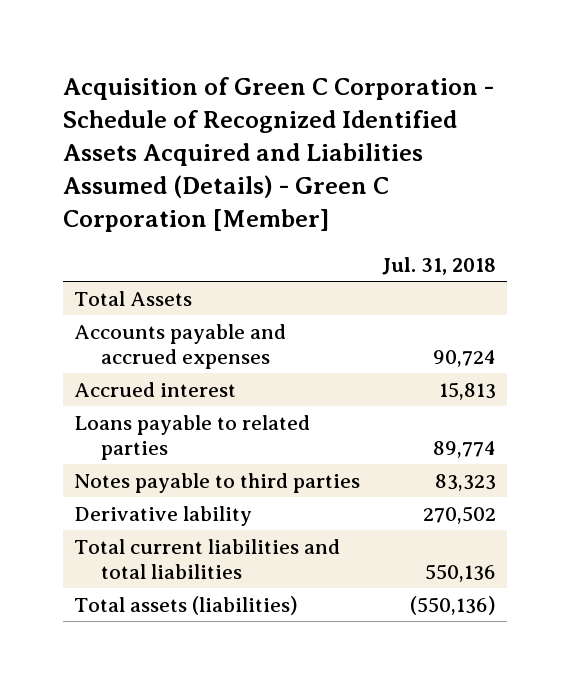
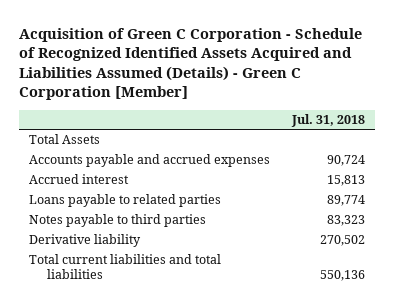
- Derivative lability | 270,502
+ Derivative liability | 270,502
- Total assets (liabilities) | (550,136)

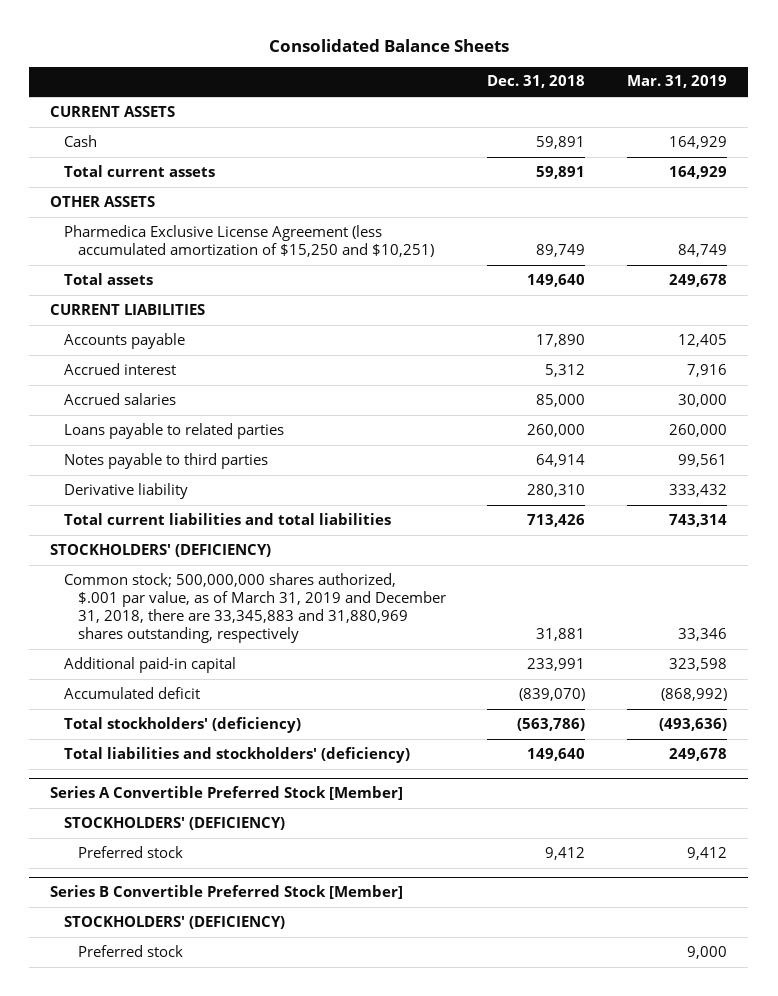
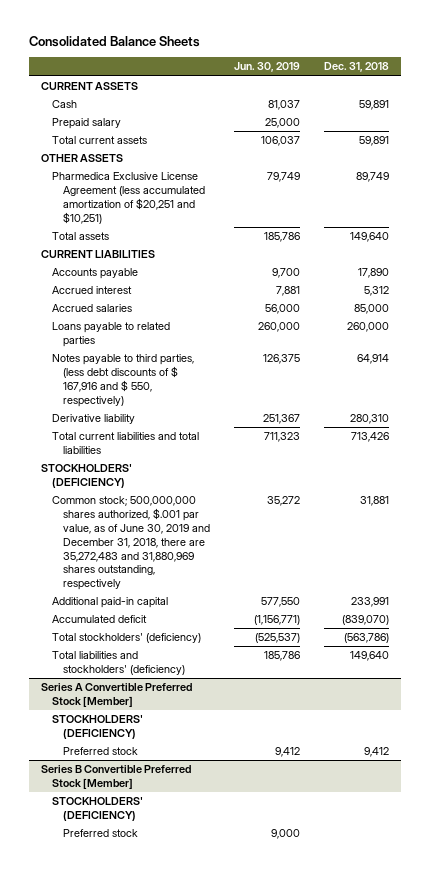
- | Dec. 31, 2018 | Mar. 31, 2019
+ | Jun. 30, 2019 | Dec. 31, 2018
+ Prepaid salary | 25,000 |
- Pharmedica Exclusive License Agreement (less accumulated amortization of $15,250 and $10,251) | 89,749 | 84,749
+ Pharmedica Exclusive License Agreement (less accumulated amortization of $20,251 and $10,251) | 79,749 | 89,749
- Notes payable to third parties | 64,914 | 99,561
+ Notes payable to third parties, (less debt discounts of $ 167,916 and $ 550, respectively) | 126,375 | 64,914
- Common stock; 500,000,000 shares authorized, $.001 par value, as of March 31, 2019 and December 31, 2018, there are 33,345,883 and 31,880,969 shares outstanding, respectively | 31,881 | 33,346
+ Common stock; 500,000,000 shares authorized, $.001 par value, as of June 30, 2019 and December 31, 2018, there are 35,272,483 and 31,880,969 shares outstanding, respectively | 35,272 | 31,881

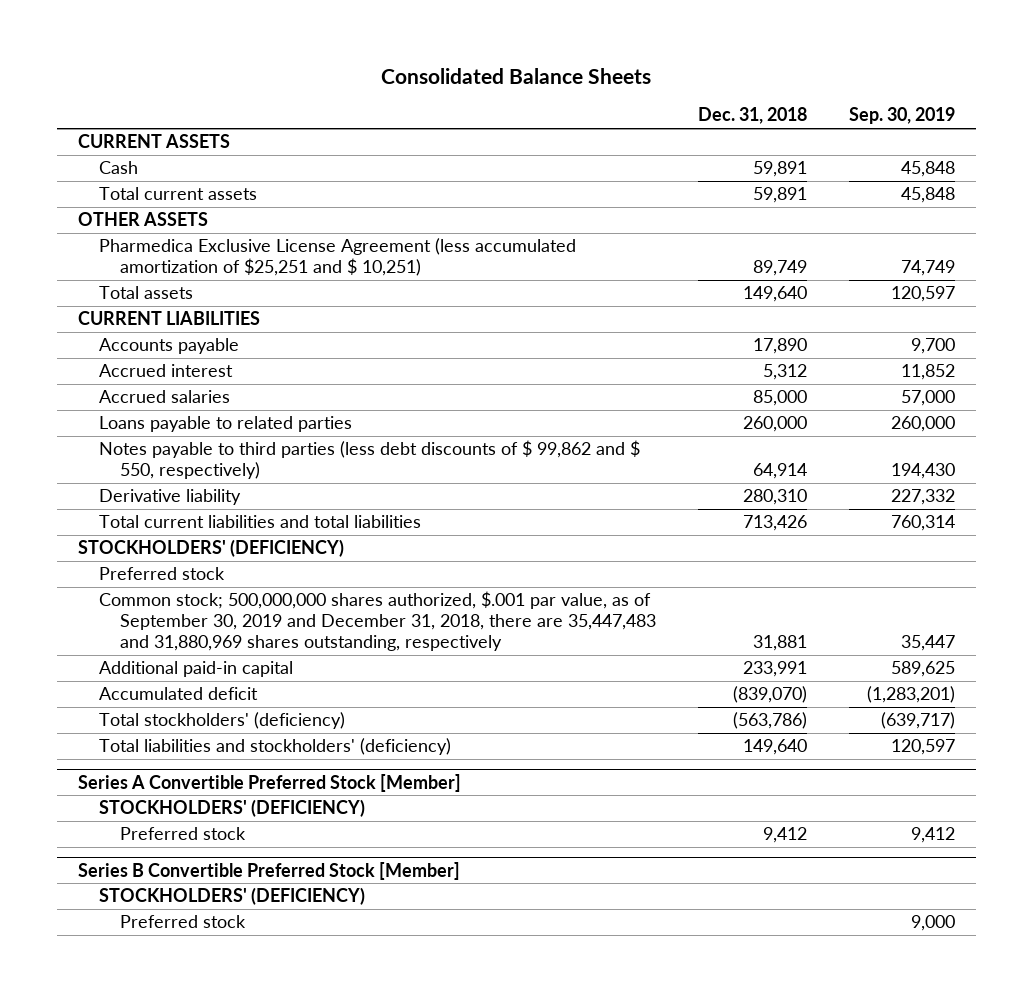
- | Jun. 30, 2019 | Dec. 31, 2018
+ | Dec. 31, 2018 | Sep. 30, 2019
- Prepaid salary | 25,000 |
- Pharmedica Exclusive License Agreement (less accumulated amortization of $20,251 and $10,251) | 79,749 | 89,749
+ Pharmedica Exclusive License Agreement (less accumulated amortization of $25,251 and $ 10,251) | 89,749 | 74,749
- Notes payable to third parties, (less debt discounts of $ 167,916 and $ 550, respectively) | 126,375 | 64,914
+ Notes payable to third parties (less debt discounts of $ 99,862 and $ 550, respectively) | 64,914 | 194,430
- Common stock; 500,000,000 shares authorized, $.001 par value, as of June 30, 2019 and December 31, 2018, there are 35,272,483 and 31,880,969 shares outstanding, respectively | 35,272 | 31,881
+ Preferred stock
+ Common stock; 500,000,000 shares authorized, $.001 par value, as of September 30, 2019 and December 31, 2018, there are 35,447,483 and 31,880,969 shares outstanding, respectively | 31,881 | 35,447

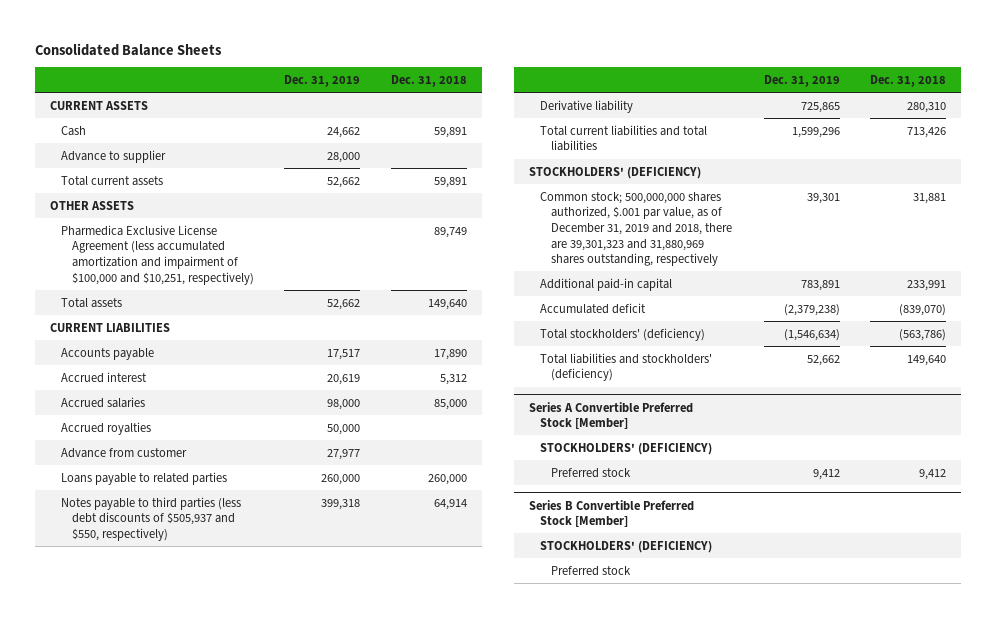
- | Dec. 31, 2018 | Sep. 30, 2019
+ | Dec. 31, 2019 | Dec. 31, 2018
+ Advance to supplier | 28,000 |
- Pharmedica Exclusive License Agreement (less accumulated amortization of $25,251 and $ 10,251) | 89,749 | 74,749
+ Pharmedica Exclusive License Agreement (less accumulated amortization and impairment of $100,000 and $10,251, respectively) | | 89,749
+ Accrued royalties | 50,000 |
+ Advance from customer | 27,977 |
- Notes payable to third parties (less debt discounts of $ 99,862 and $ 550, respectively) | 64,914 | 194,430
+ Notes payable to third parties (less debt discounts of $505,937 and $550, respectively) | 399,318 | 64,914
- Preferred stock
- Common stock; 500,000,000 shares authorized, $.001 par value, as of September 30, 2019 and December 31, 2018, there are 35,447,483 and 31,880,969 shares outstanding, respectively | 31,881 | 35,447
+ Common stock; 500,000,000 shares authorized, $.001 par value, as of December 31, 2019 and 2018, there are 39,301,323 and 31,880,969 shares outstanding, respectively | 39,301 | 31,881

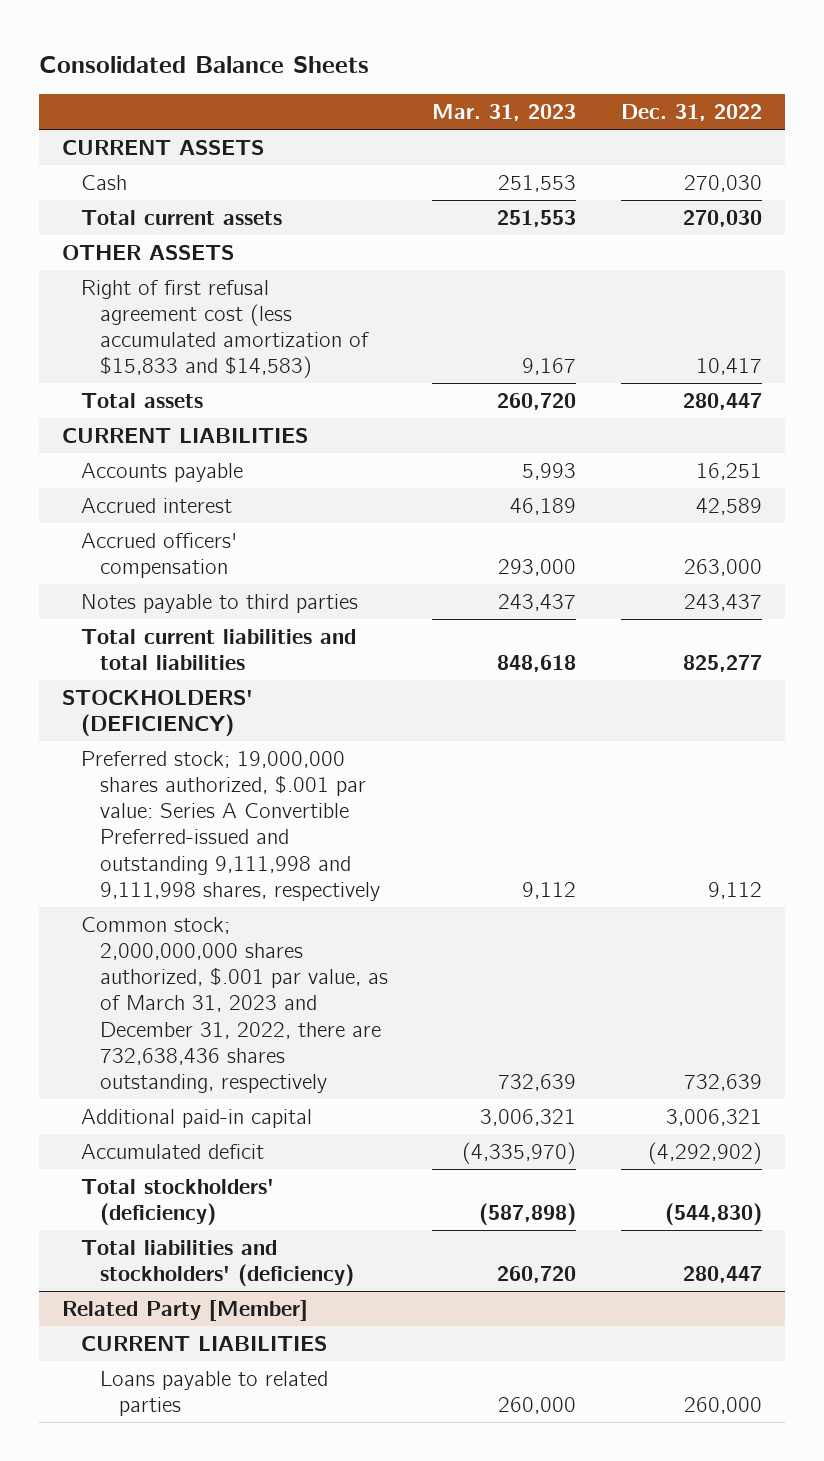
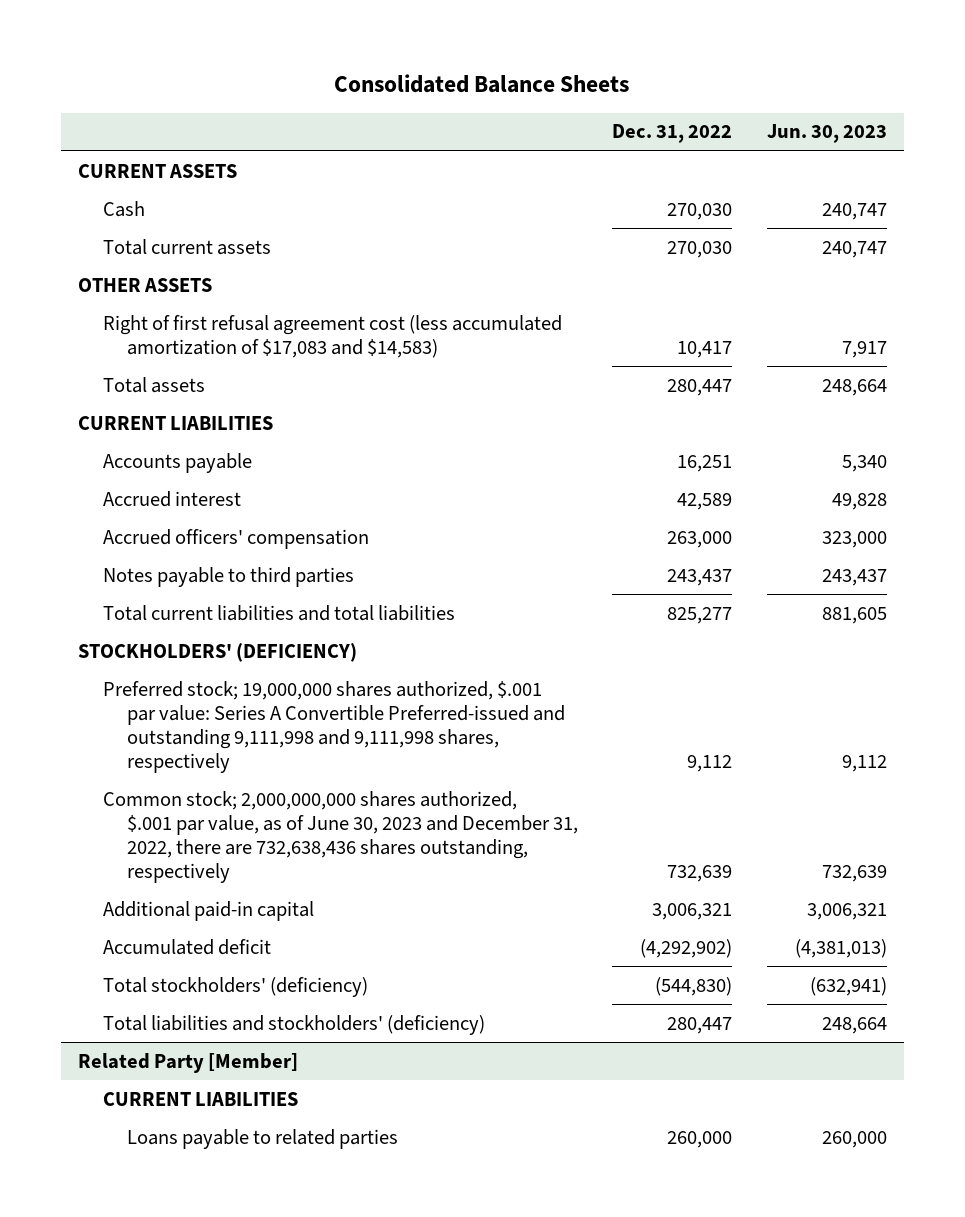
- | Mar. 31, 2023 | Dec. 31, 2022
+ | Dec. 31, 2022 | Jun. 30, 2023
- Right of first refusal agreement cost (less accumulated amortization of $15,833 and $14,583) | 9,167 | 10,417
+ Right of first refusal agreement cost (less accumulated amortization of $17,083 and $14,583) | 10,417 | 7,917
- Common stock; 2,000,000,000 shares authorized, $.001 par value, as of March 31, 2023 and December 31, 2022, there are 732,638,436 shares outstanding, respectively | 732,639 | 732,639
+ Common stock; 2,000,000,000 shares authorized, $.001 par value, as of June 30, 2023 and December 31, 2022, there are 732,638,436 shares outstanding, respectively | 732,639 | 732,639

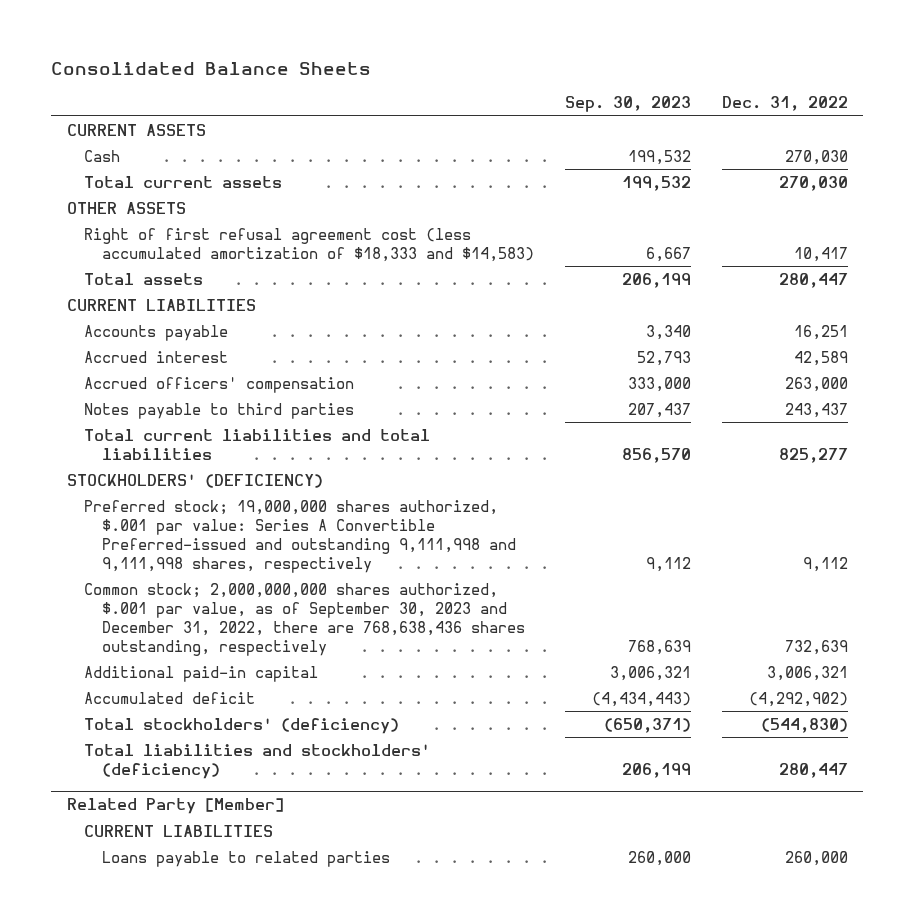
- | Dec. 31, 2022 | Jun. 30, 2023
+ | Sep. 30, 2023 | Dec. 31, 2022
- Right of first refusal agreement cost (less accumulated amortization of $17,083 and $14,583) | 10,417 | 7,917
+ Right of first refusal agreement cost (less accumulated amortization of $18,333 and $14,583) | 6,667 | 10,417
- Common stock; 2,000,000,000 shares authorized, $.001 par value, as of June 30, 2023 and December 31, 2022, there are 732,638,436 shares outstanding, respectively | 732,639 | 732,639
+ Common stock; 2,000,000,000 shares authorized, $.001 par value, as of September 30, 2023 and December 31, 2022, there are 768,638,436 shares outstanding, respectively | 768,639 | 732,639

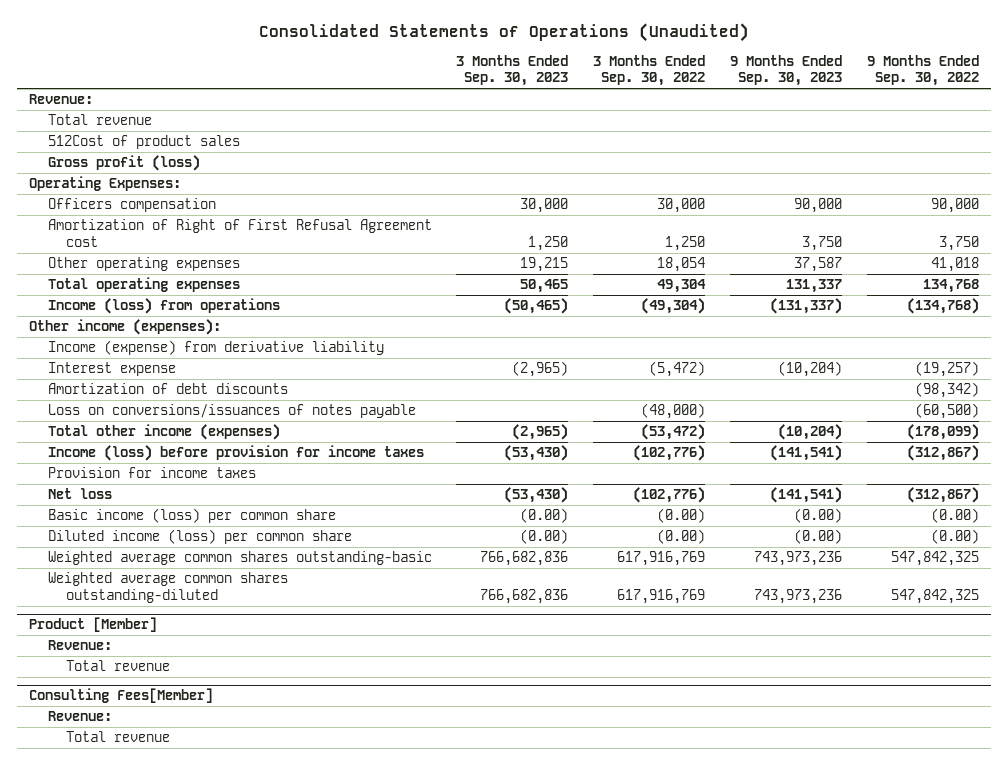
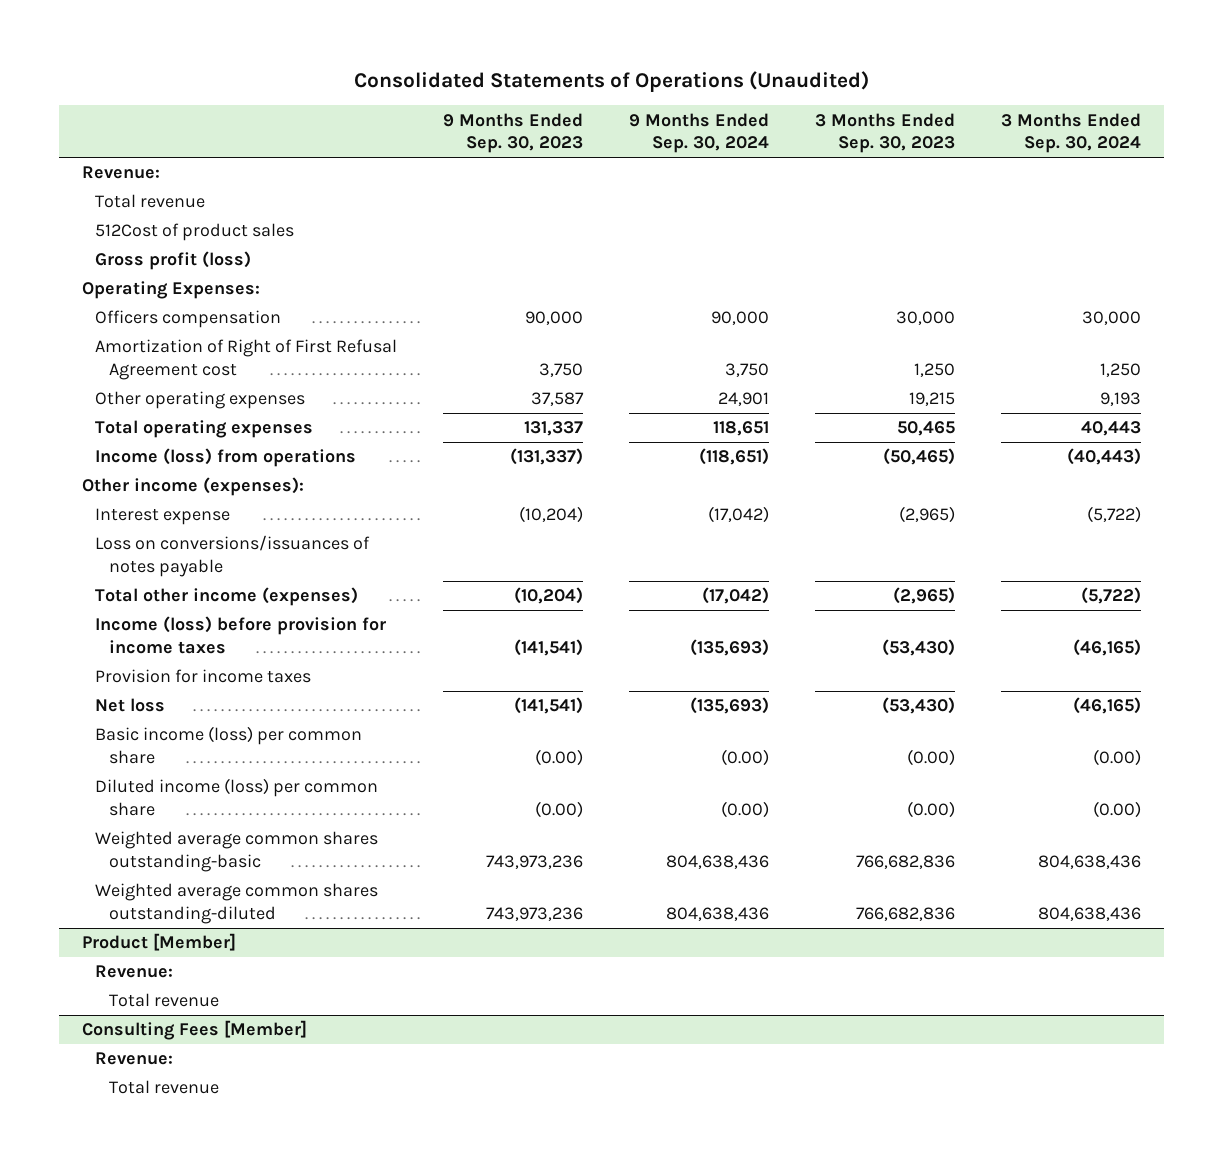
- | 3 Months Ended Sep. 30, 2023 | 3 Months Ended Sep. 30, 2022 | 9 Months Ended Sep. 30, 2023 | 9 Months Ended Sep. 30, 2022
+ | 9 Months Ended Sep. 30, 2023 | 9 Months Ended Sep. 30, 2024 | 3 Months Ended Sep. 30, 2023 | 3 Months Ended Sep. 30, 2024
- Income (expense) from derivative liability
- Amortization of debt discounts | | | | (98,342)
- Consulting Fees[Member]
+ Consulting Fees [Member]

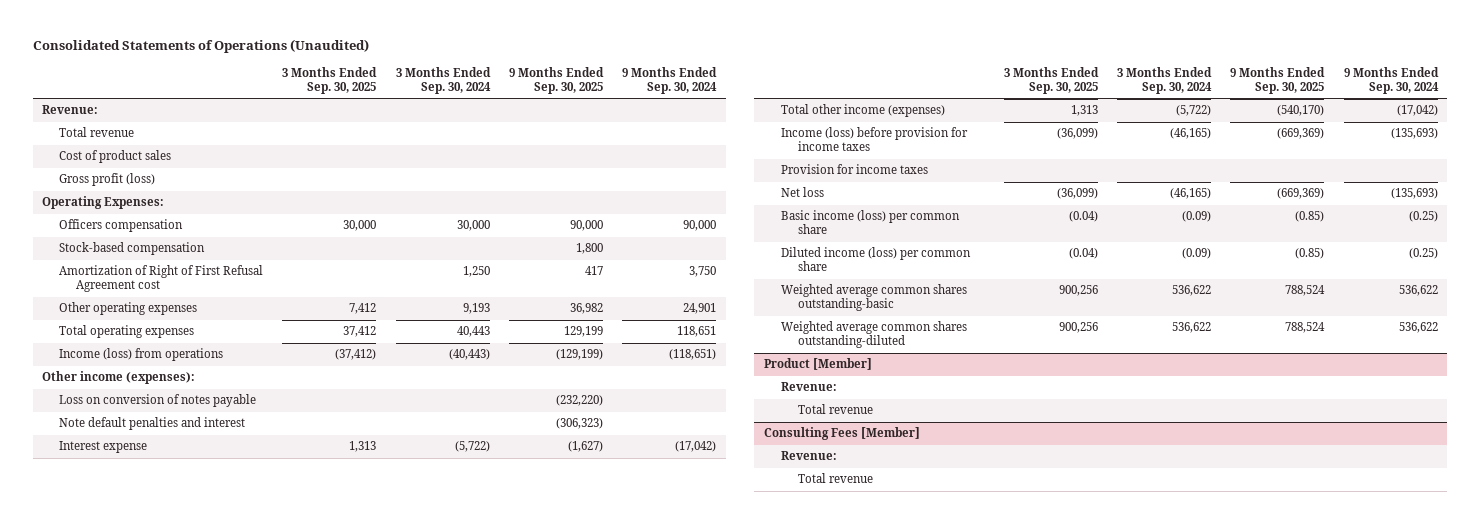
- | 9 Months Ended Sep. 30, 2023 | 9 Months Ended Sep. 30, 2024 | 3 Months Ended Sep. 30, 2023 | 3 Months Ended Sep. 30, 2024
+ | 3 Months Ended Sep. 30, 2025 | 3 Months Ended Sep. 30, 2024 | 9 Months Ended Sep. 30, 2025 | 9 Months Ended Sep. 30, 2024
- 512Cost of product sales
+ Cost of product sales
+ Stock-based compensation | | | 1,800 |
+ Loss on conversion of notes payable | | | (232,220) |
+ Note default penalties and interest | | | (306,323) |
- Loss on conversions/issuances of notes payable
- Basic income (loss) per common share | (0.00) | (0.00) | (0.00) | (0.00)
- Diluted income (loss) per common share | (0.00) | (0.00) | (0.00) | (0.00)
- Weighted average common shares outstanding-basic | 743,973,236 | 804,638,436 | 766,682,836 | 804,638,436
- Weighted average common shares outstanding-diluted | 743,973,236 | 804,638,436 | 766,682,836 | 804,638,436
+ Basic income (loss) per common share | (0.04) | (0.09) | (0.85) | (0.25)
+ Diluted income (loss) per common share | (0.04) | (0.09) | (0.85) | (0.25)
+ Weighted average common shares outstanding-basic | 900,256 | 536,622 | 788,524 | 536,622
+ Weighted average common shares outstanding-diluted | 900,256 | 536,622 | 788,524 | 536,622

